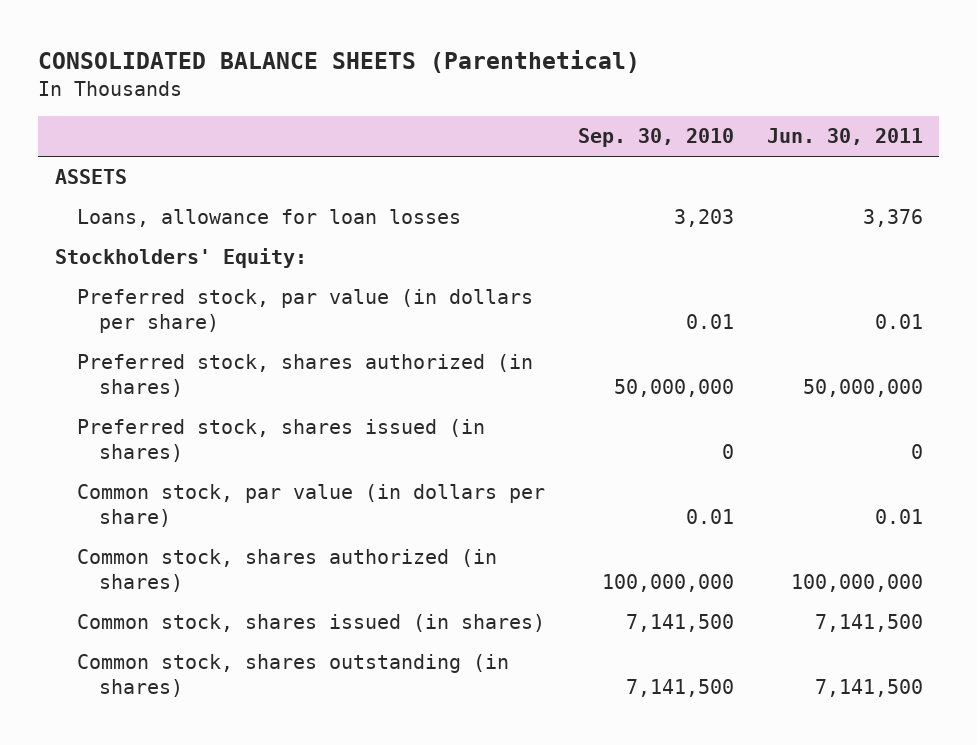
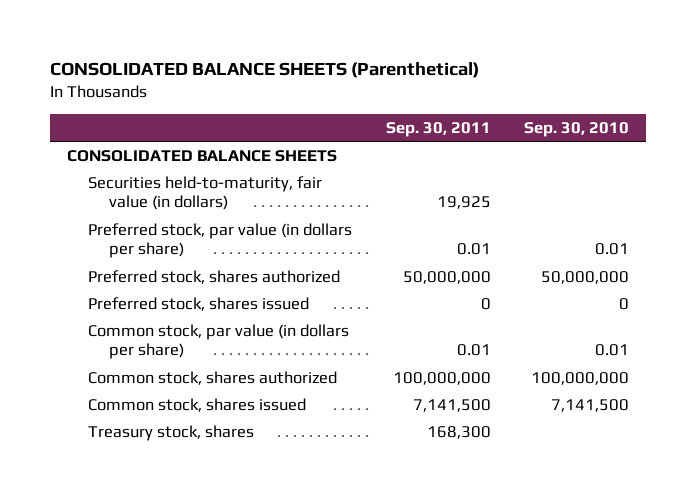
- | Sep. 30, 2010 | Jun. 30, 2011
+ | Sep. 30, 2011 | Sep. 30, 2010
- ASSETS
- Loans, allowance for loan losses | 3,203 | 3,376
- Stockholders' Equity:
+ CONSOLIDATED BALANCE SHEETS
+ Securities held-to-maturity, fair value (in dollars) | 19,925 |
- Preferred stock, shares authorized (in shares) | 50,000,000 | 50,000,000
- Preferred stock, shares issued (in shares) | 0 | 0
+ Preferred stock, shares authorized | 50,000,000 | 50,000,000
+ Preferred stock, shares issued | 0 | 0
- Common stock, shares authorized (in shares) | 100,000,000 | 100,000,000
- Common stock, shares issued (in shares) | 7,141,500 | 7,141,500
- Common stock, shares outstanding (in shares) | 7,141,500 | 7,141,500
+ Common stock, shares authorized | 100,000,000 | 100,000,000
+ Common stock, shares issued | 7,141,500 | 7,141,500
+ Treasury stock, shares | 168,300 |

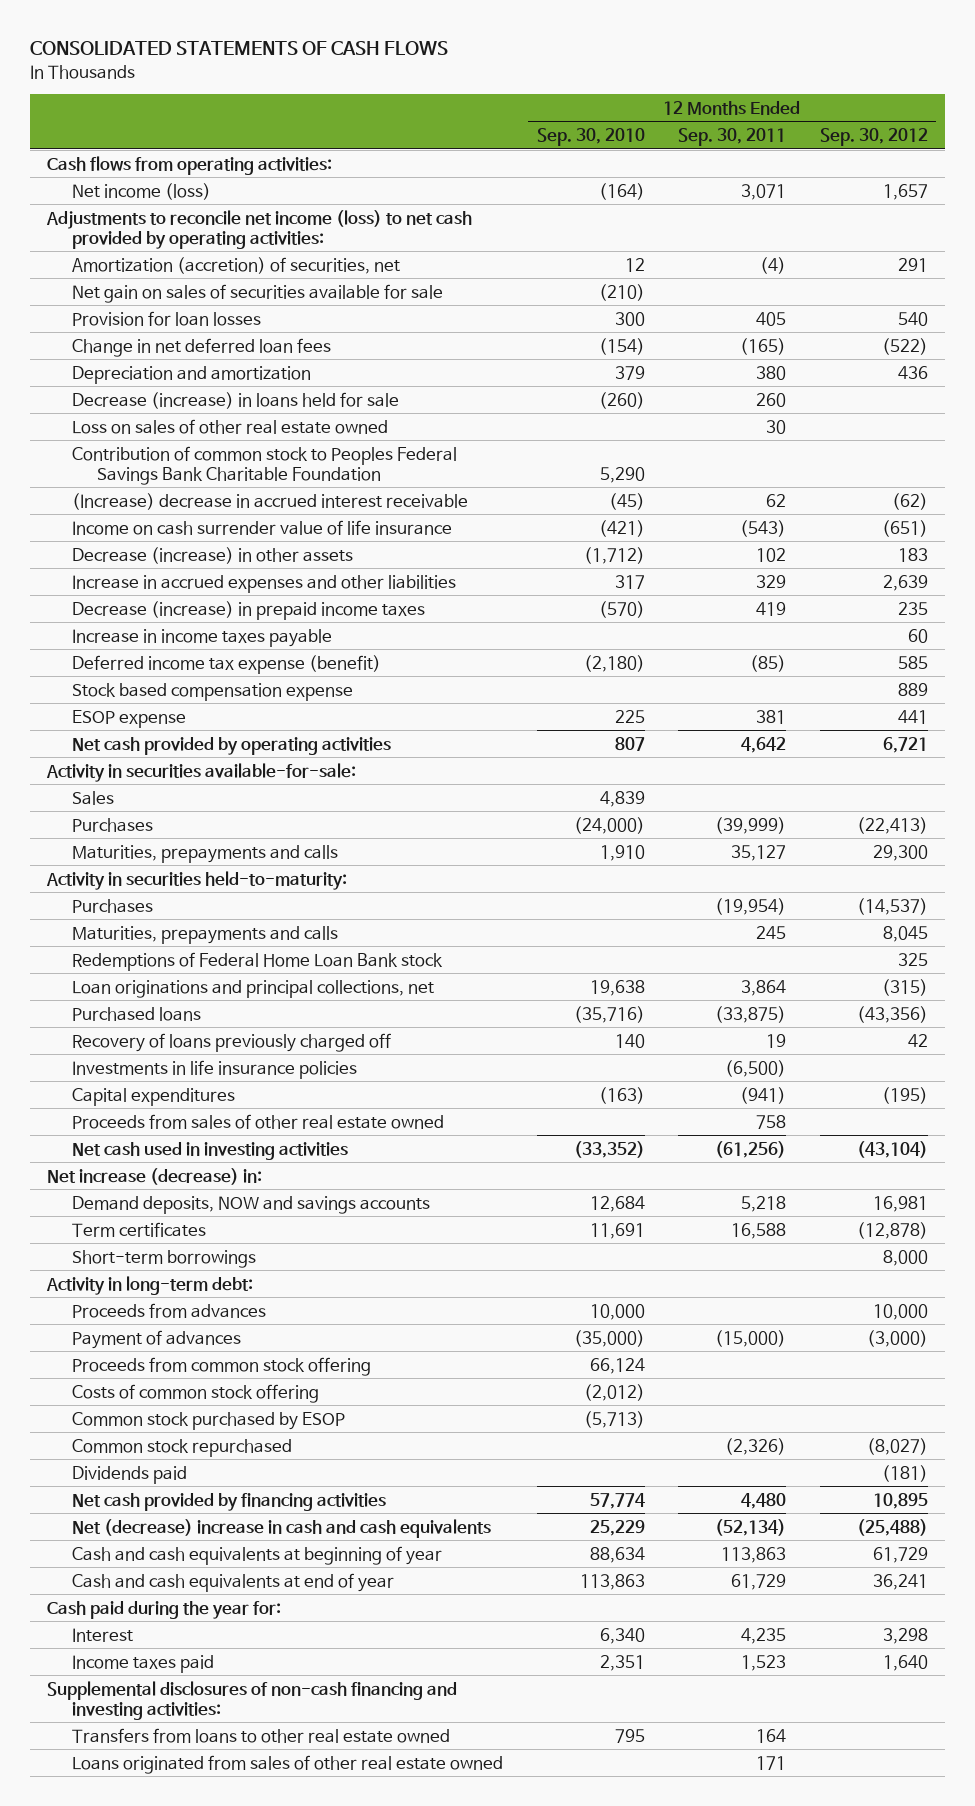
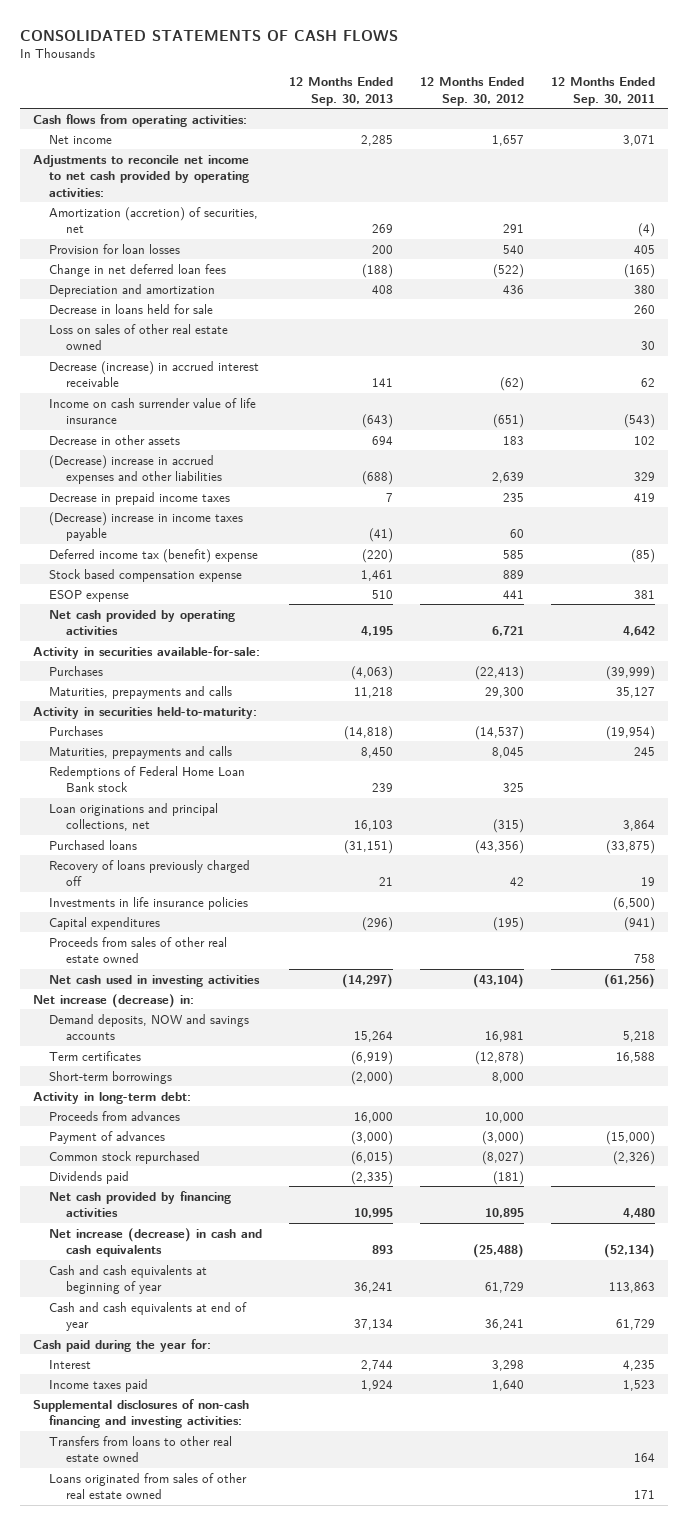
- | 12 Months Ended Sep. 30, 2010 | 12 Months Ended Sep. 30, 2011 | 12 Months Ended Sep. 30, 2012
+ | 12 Months Ended Sep. 30, 2013 | 12 Months Ended Sep. 30, 2012 | 12 Months Ended Sep. 30, 2011
- Net income (loss) | (164) | 3,071 | 1,657
- Adjustments to reconcile net income (loss) to net cash provided by operating activities:
+ Net income | 2,285 | 1,657 | 3,071
+ Adjustments to reconcile net income to net cash provided by operating activities:
- Net gain on sales of securities available for sale | (210) | |
- Decrease (increase) in loans held for sale | (260) | 260 |
+ Decrease in loans held for sale | | | 260
- Contribution of common stock to Peoples Federal Savings Bank Charitable Foundation | 5,290 | |
- (Increase) decrease in accrued interest receivable | (45) | 62 | (62)
+ Decrease (increase) in accrued interest receivable | 141 | (62) | 62
- Decrease (increase) in other assets | (1,712) | 102 | 183
- Increase in accrued expenses and other liabilities | 317 | 329 | 2,639
- Decrease (increase) in prepaid income taxes | (570) | 419 | 235
- Increase in income taxes payable | | | 60
- Deferred income tax expense (benefit) | (2,180) | (85) | 585
+ Decrease in other assets | 694 | 183 | 102
+ (Decrease) increase in accrued expenses and other liabilities | (688) | 2,639 | 329
+ Decrease in prepaid income taxes | 7 | 235 | 419
+ (Decrease) increase in income taxes payable | (41) | 60 |
+ Deferred income tax (benefit) expense | (220) | 585 | (85)
- Sales | 4,839 | |
- Proceeds from common stock offering | 66,124 | |
- Costs of common stock offering | (2,012) | |
- Common stock purchased by ESOP | (5,713) | |
- Net (decrease) increase in cash and cash equivalents | 25,229 | (52,134) | (25,488)
+ Net increase (decrease) in cash and cash equivalents | 893 | (25,488) | (52,134)

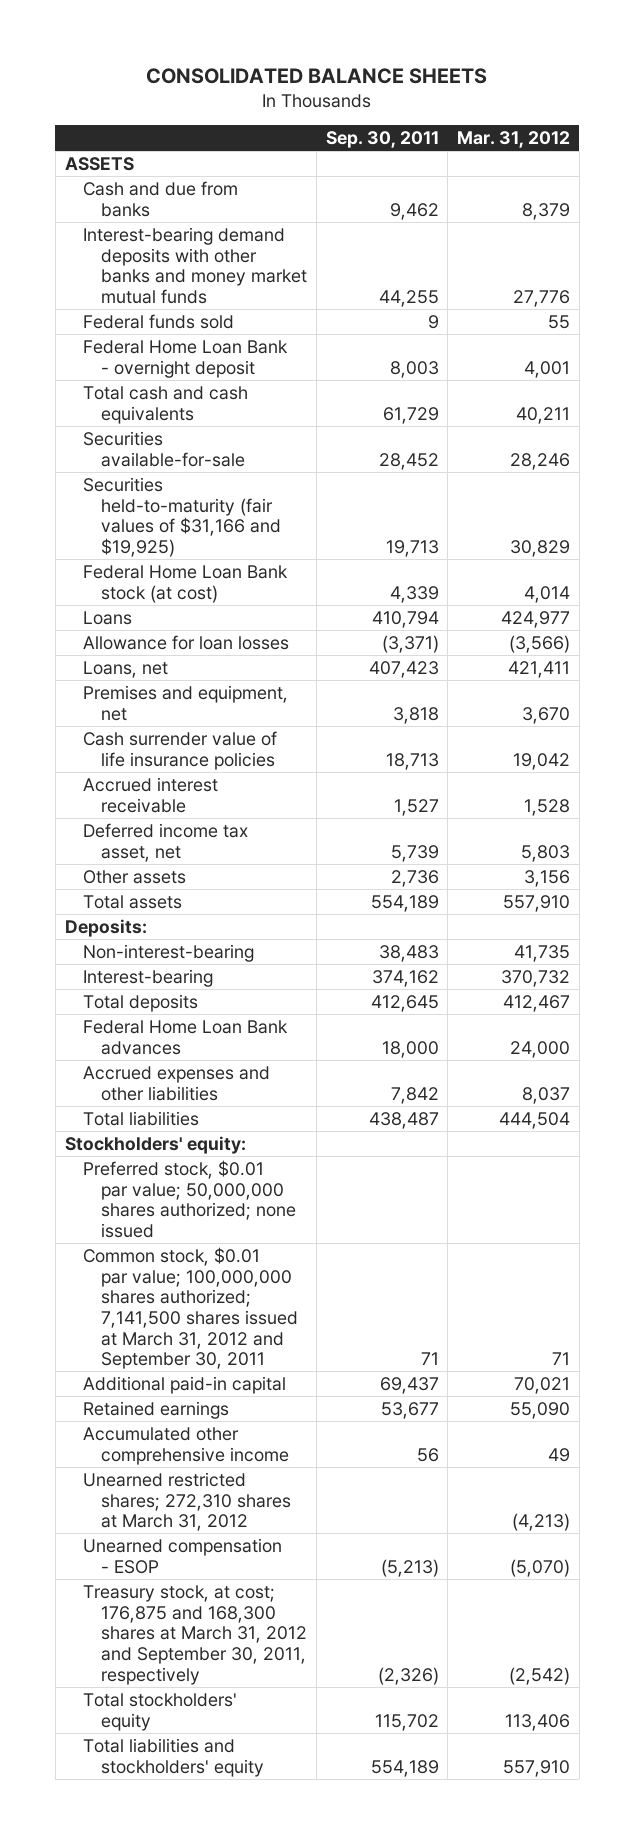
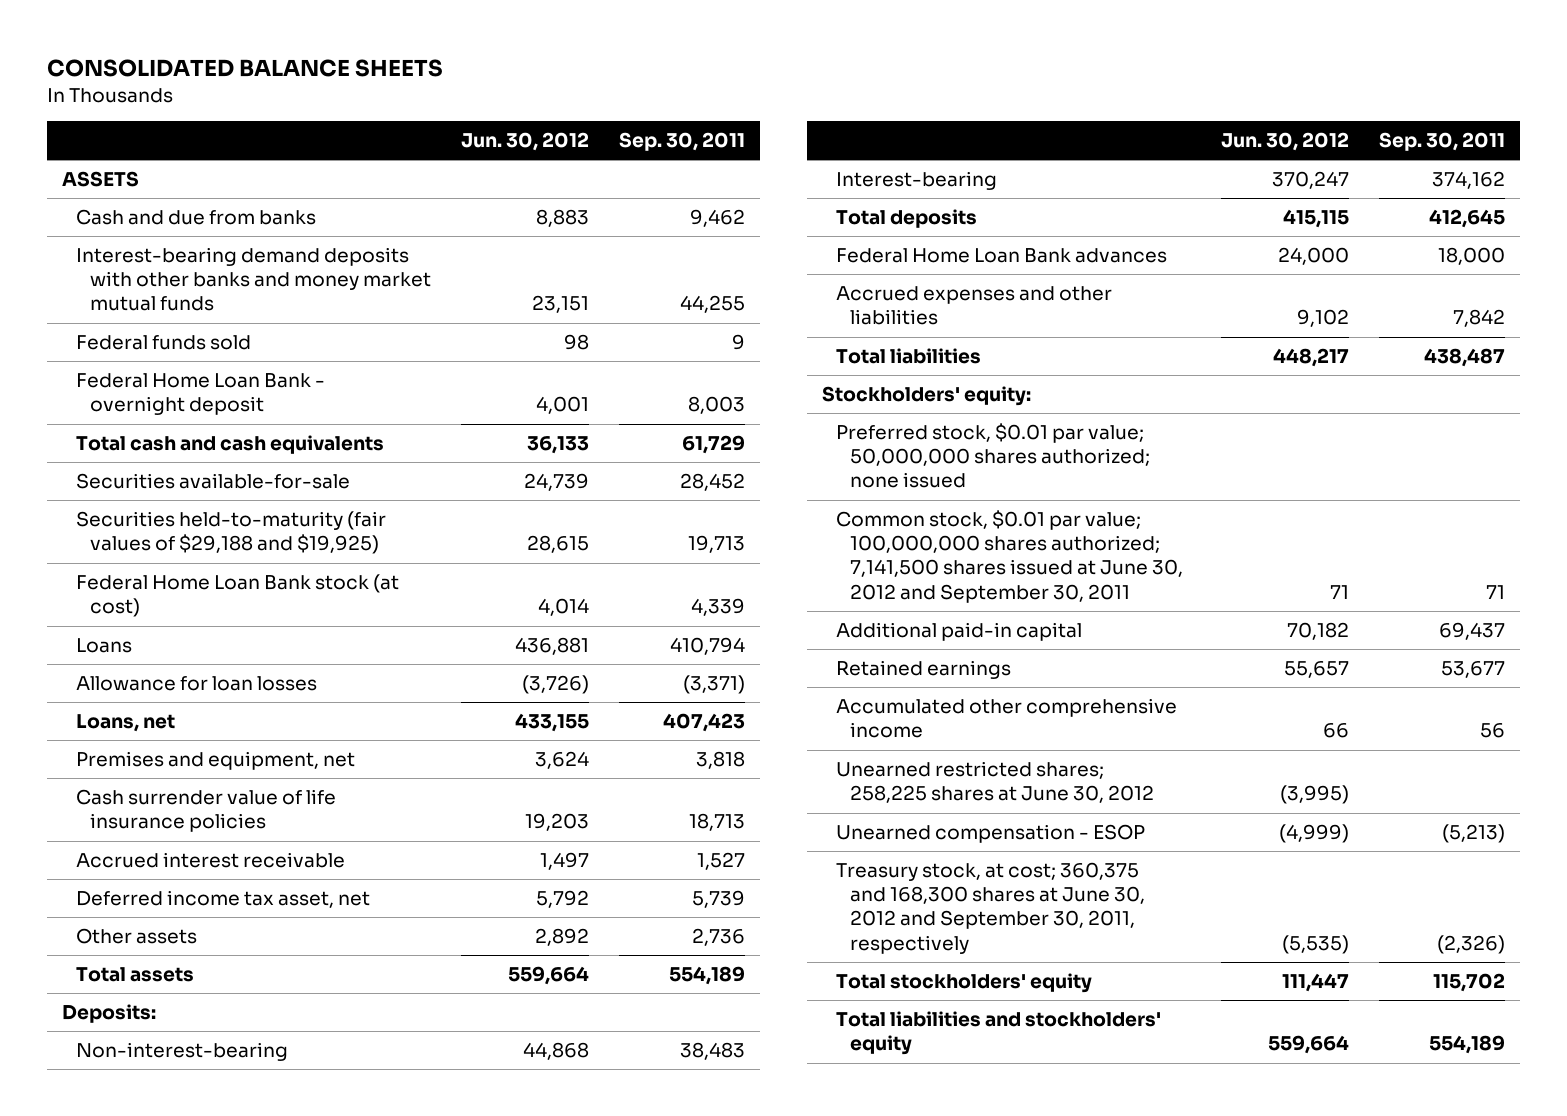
- | Sep. 30, 2011 | Mar. 31, 2012
+ | Jun. 30, 2012 | Sep. 30, 2011
- Securities held-to-maturity (fair values of $31,166 and $19,925) | 19,713 | 30,829
+ Securities held-to-maturity (fair values of $29,188 and $19,925) | 28,615 | 19,713
- Common stock, $0.01 par value; 100,000,000 shares authorized; 7,141,500 shares issued at March 31, 2012 and September 30, 2011 | 71 | 71
+ Common stock, $0.01 par value; 100,000,000 shares authorized; 7,141,500 shares issued at June 30, 2012 and September 30, 2011 | 71 | 71
- Unearned restricted shares; 272,310 shares at March 31, 2012 | | (4,213)
+ Unearned restricted shares; 258,225 shares at June 30, 2012 | (3,995) |
- Treasury stock, at cost; 176,875 and 168,300 shares at March 31, 2012 and September 30, 2011, respectively | (2,326) | (2,542)
+ Treasury stock, at cost; 360,375 and 168,300 shares at June 30, 2012 and September 30, 2011, respectively | (5,535) | (2,326)

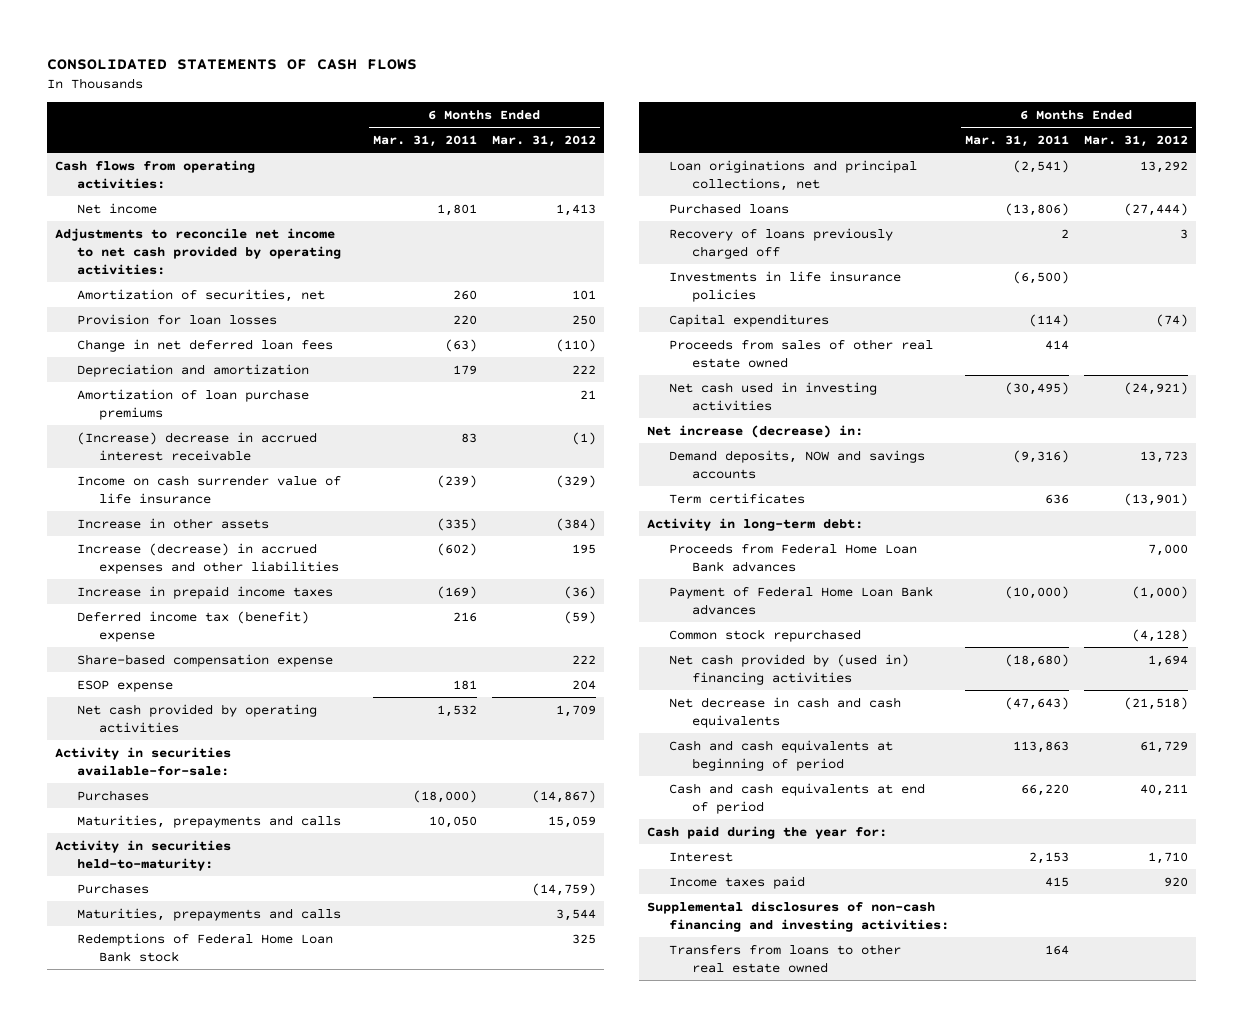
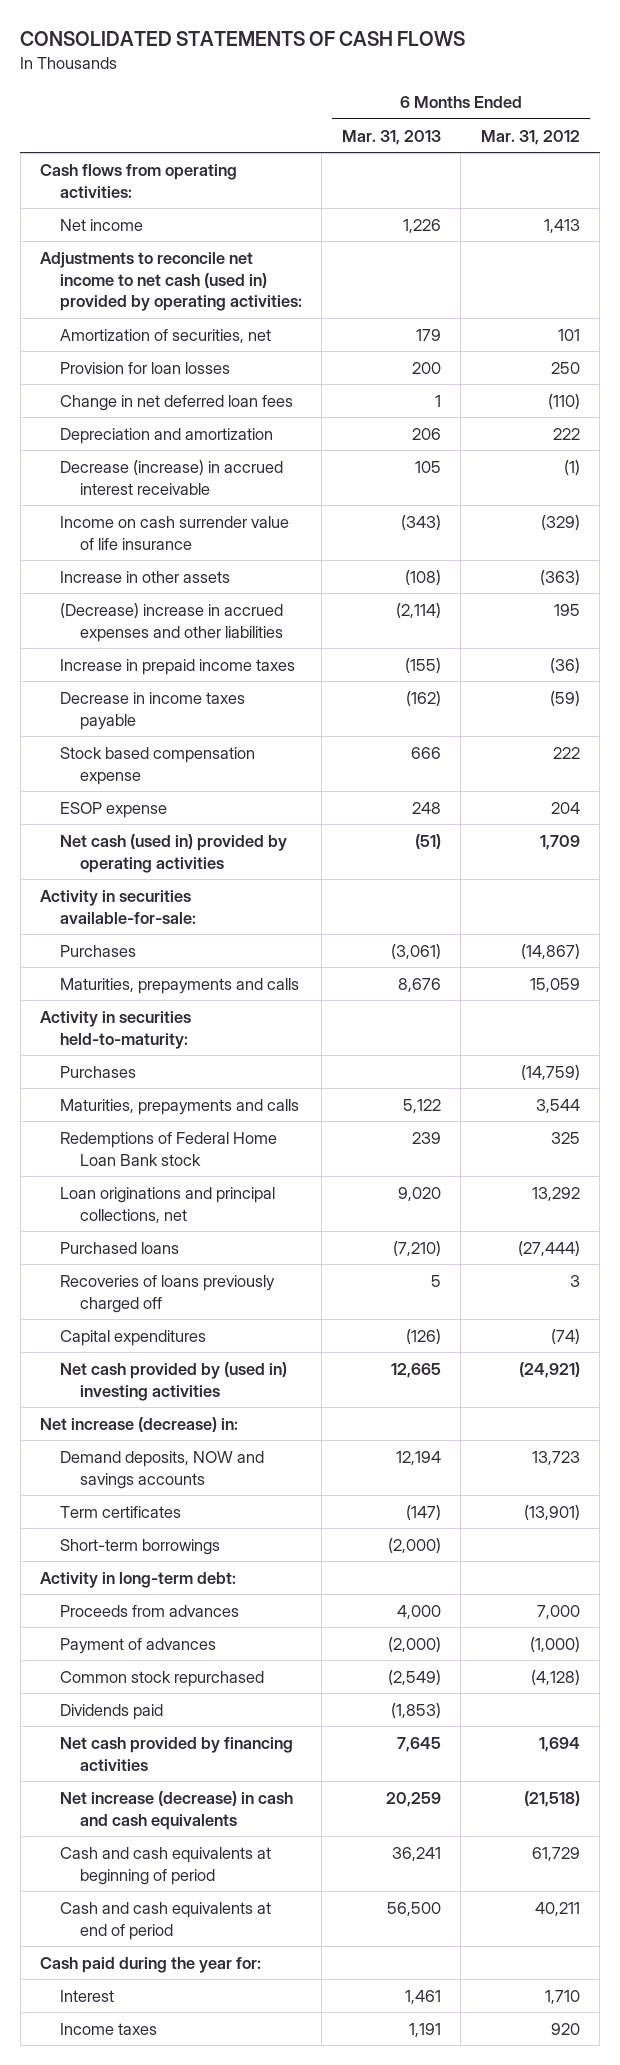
- | 6 Months Ended Mar. 31, 2011 | 6 Months Ended Mar. 31, 2012
+ | 6 Months Ended Mar. 31, 2013 | 6 Months Ended Mar. 31, 2012
- Adjustments to reconcile net income to net cash provided by operating activities:
+ Adjustments to reconcile net income to net cash (used in) provided by operating activities:
- Amortization of loan purchase premiums | | 21
- (Increase) decrease in accrued interest receivable | 83 | (1)
+ Decrease (increase) in accrued interest receivable | 105 | (1)
- Increase in other assets | (335) | (384)
- Increase (decrease) in accrued expenses and other liabilities | (602) | 195
+ Increase in other assets | (108) | (363)
+ (Decrease) increase in accrued expenses and other liabilities | (2,114) | 195
- Deferred income tax (benefit) expense | 216 | (59)
- Share-based compensation expense | | 222
+ Decrease in income taxes payable | (162) | (59)
+ Stock based compensation expense | 666 | 222
- Net cash provided by operating activities | 1,532 | 1,709
+ Net cash (used in) provided by operating activities | (51) | 1,709
- Recovery of loans previously charged off | 2 | 3
- Investments in life insurance policies | (6,500) |
+ Recoveries of loans previously charged off | 5 | 3
- Proceeds from sales of other real estate owned | 414 |
- Net cash used in investing activities | (30,495) | (24,921)
+ Net cash provided by (used in) investing activities | 12,665 | (24,921)
+ Short-term borrowings | (2,000) |
- Proceeds from Federal Home Loan Bank advances | | 7,000
- Payment of Federal Home Loan Bank advances | (10,000) | (1,000)
+ Proceeds from advances | 4,000 | 7,000
+ Payment of advances | (2,000) | (1,000)
- Net cash provided by (used in) financing activities | (18,680) | 1,694
- Net decrease in cash and cash equivalents | (47,643) | (21,518)
+ Dividends paid | (1,853) |
+ Net cash provided by financing activities | 7,645 | 1,694
+ Net increase (decrease) in cash and cash equivalents | 20,259 | (21,518)
- Income taxes paid | 415 | 920
- Supplemental disclosures of non-cash financing and investing activities:
- Transfers from loans to other real estate owned | 164 |
+ Income taxes | 1,191 | 920

